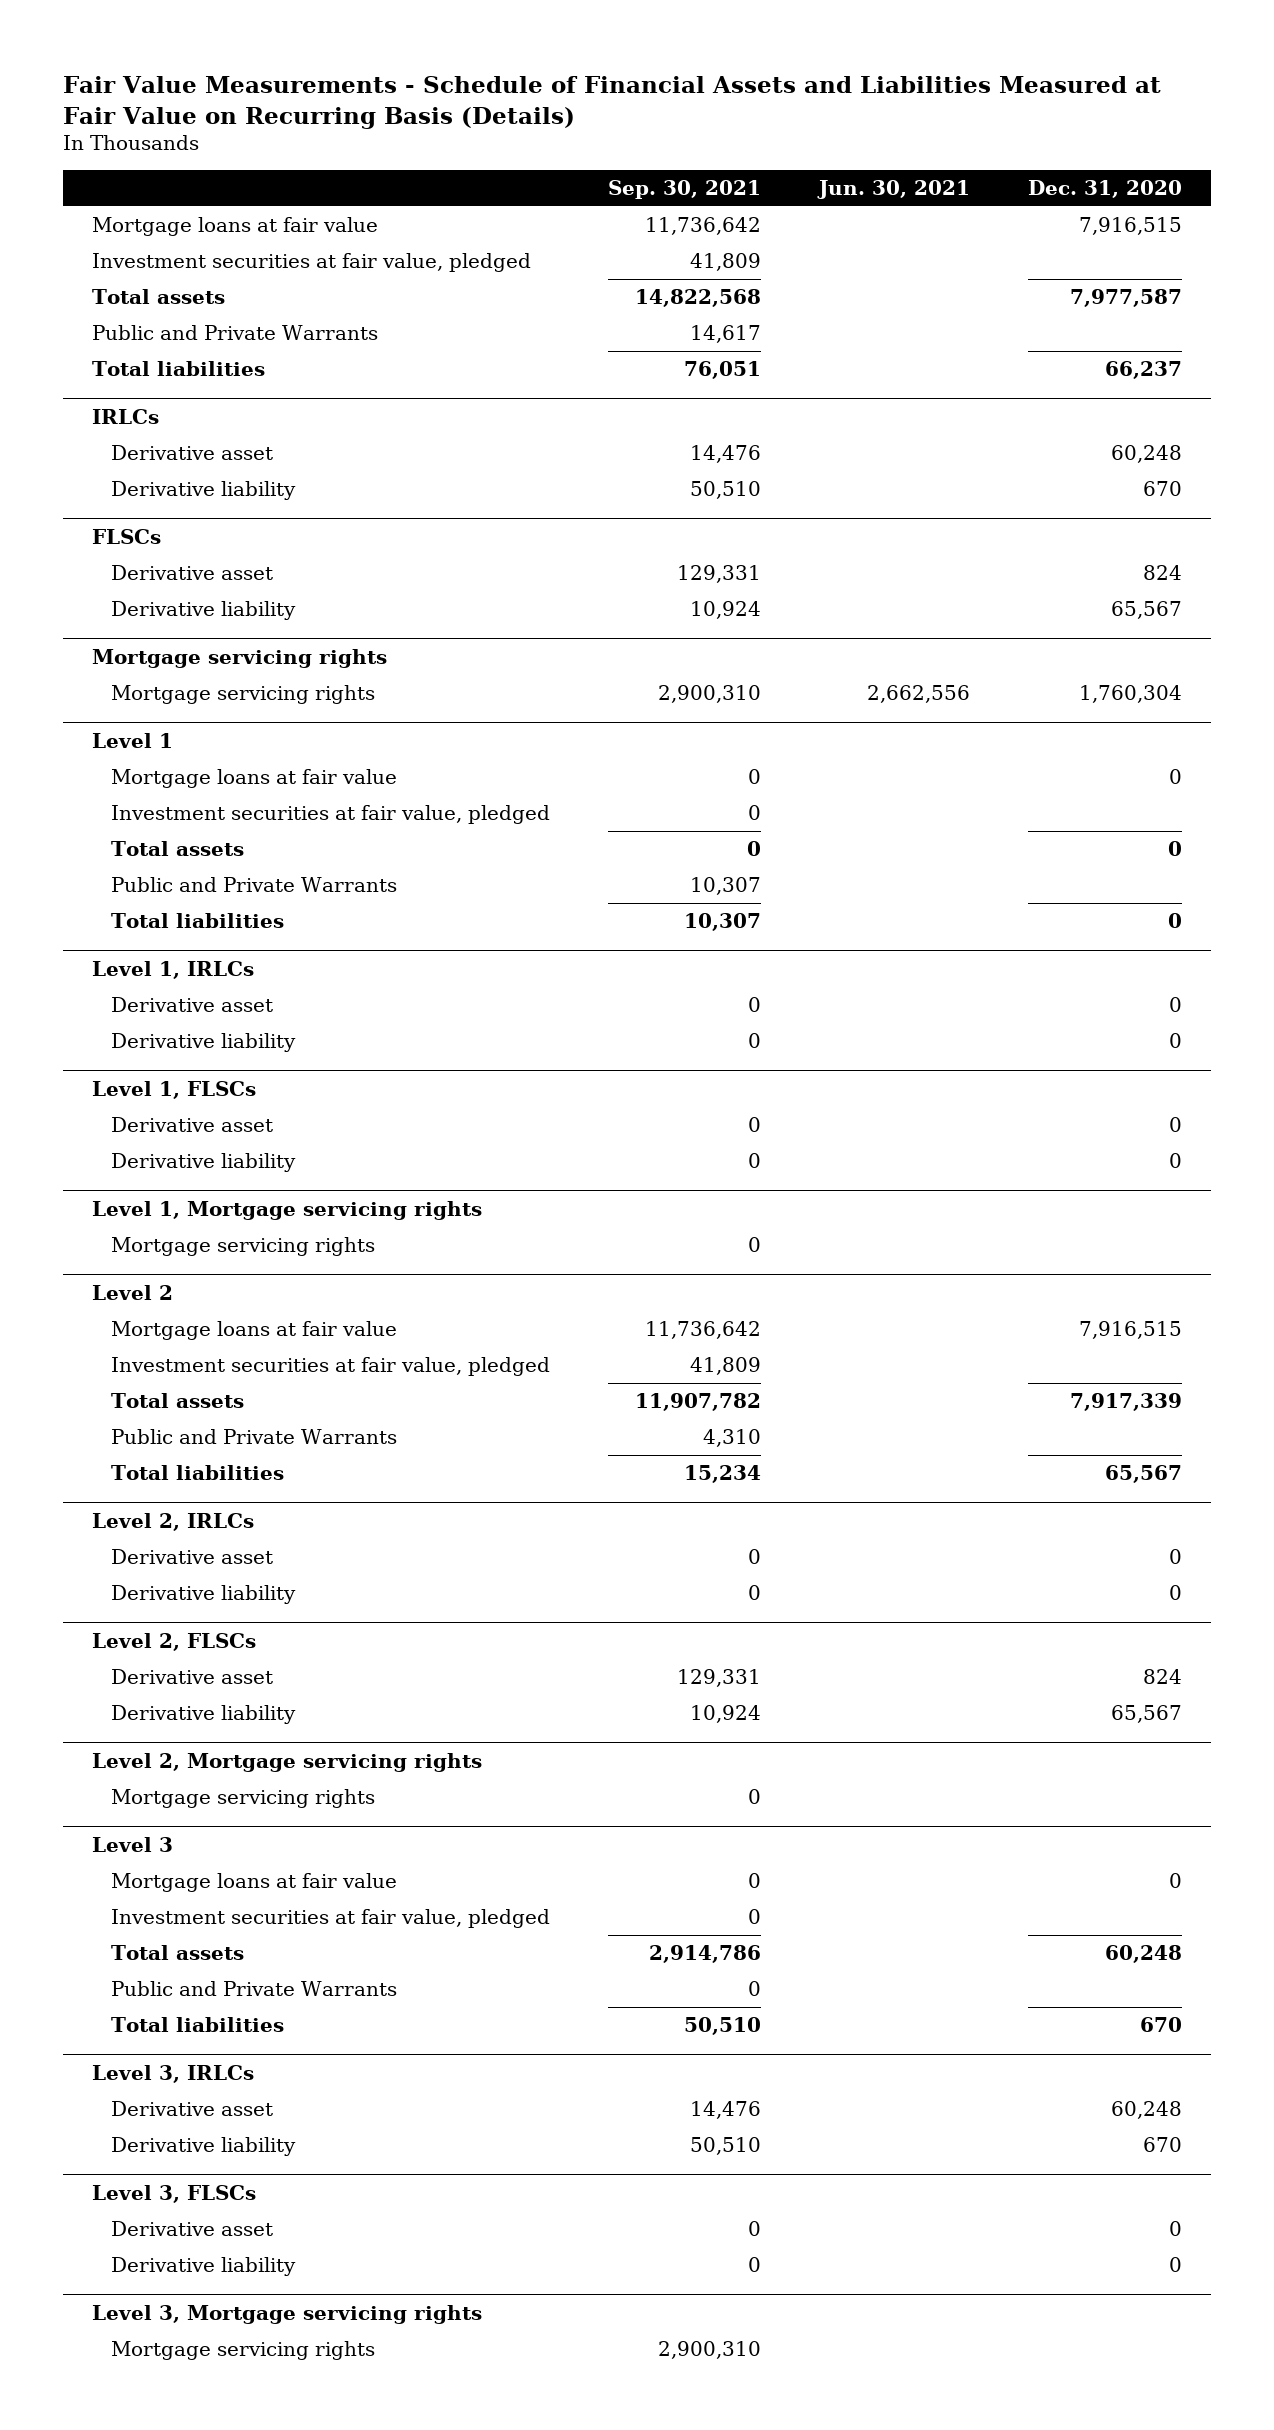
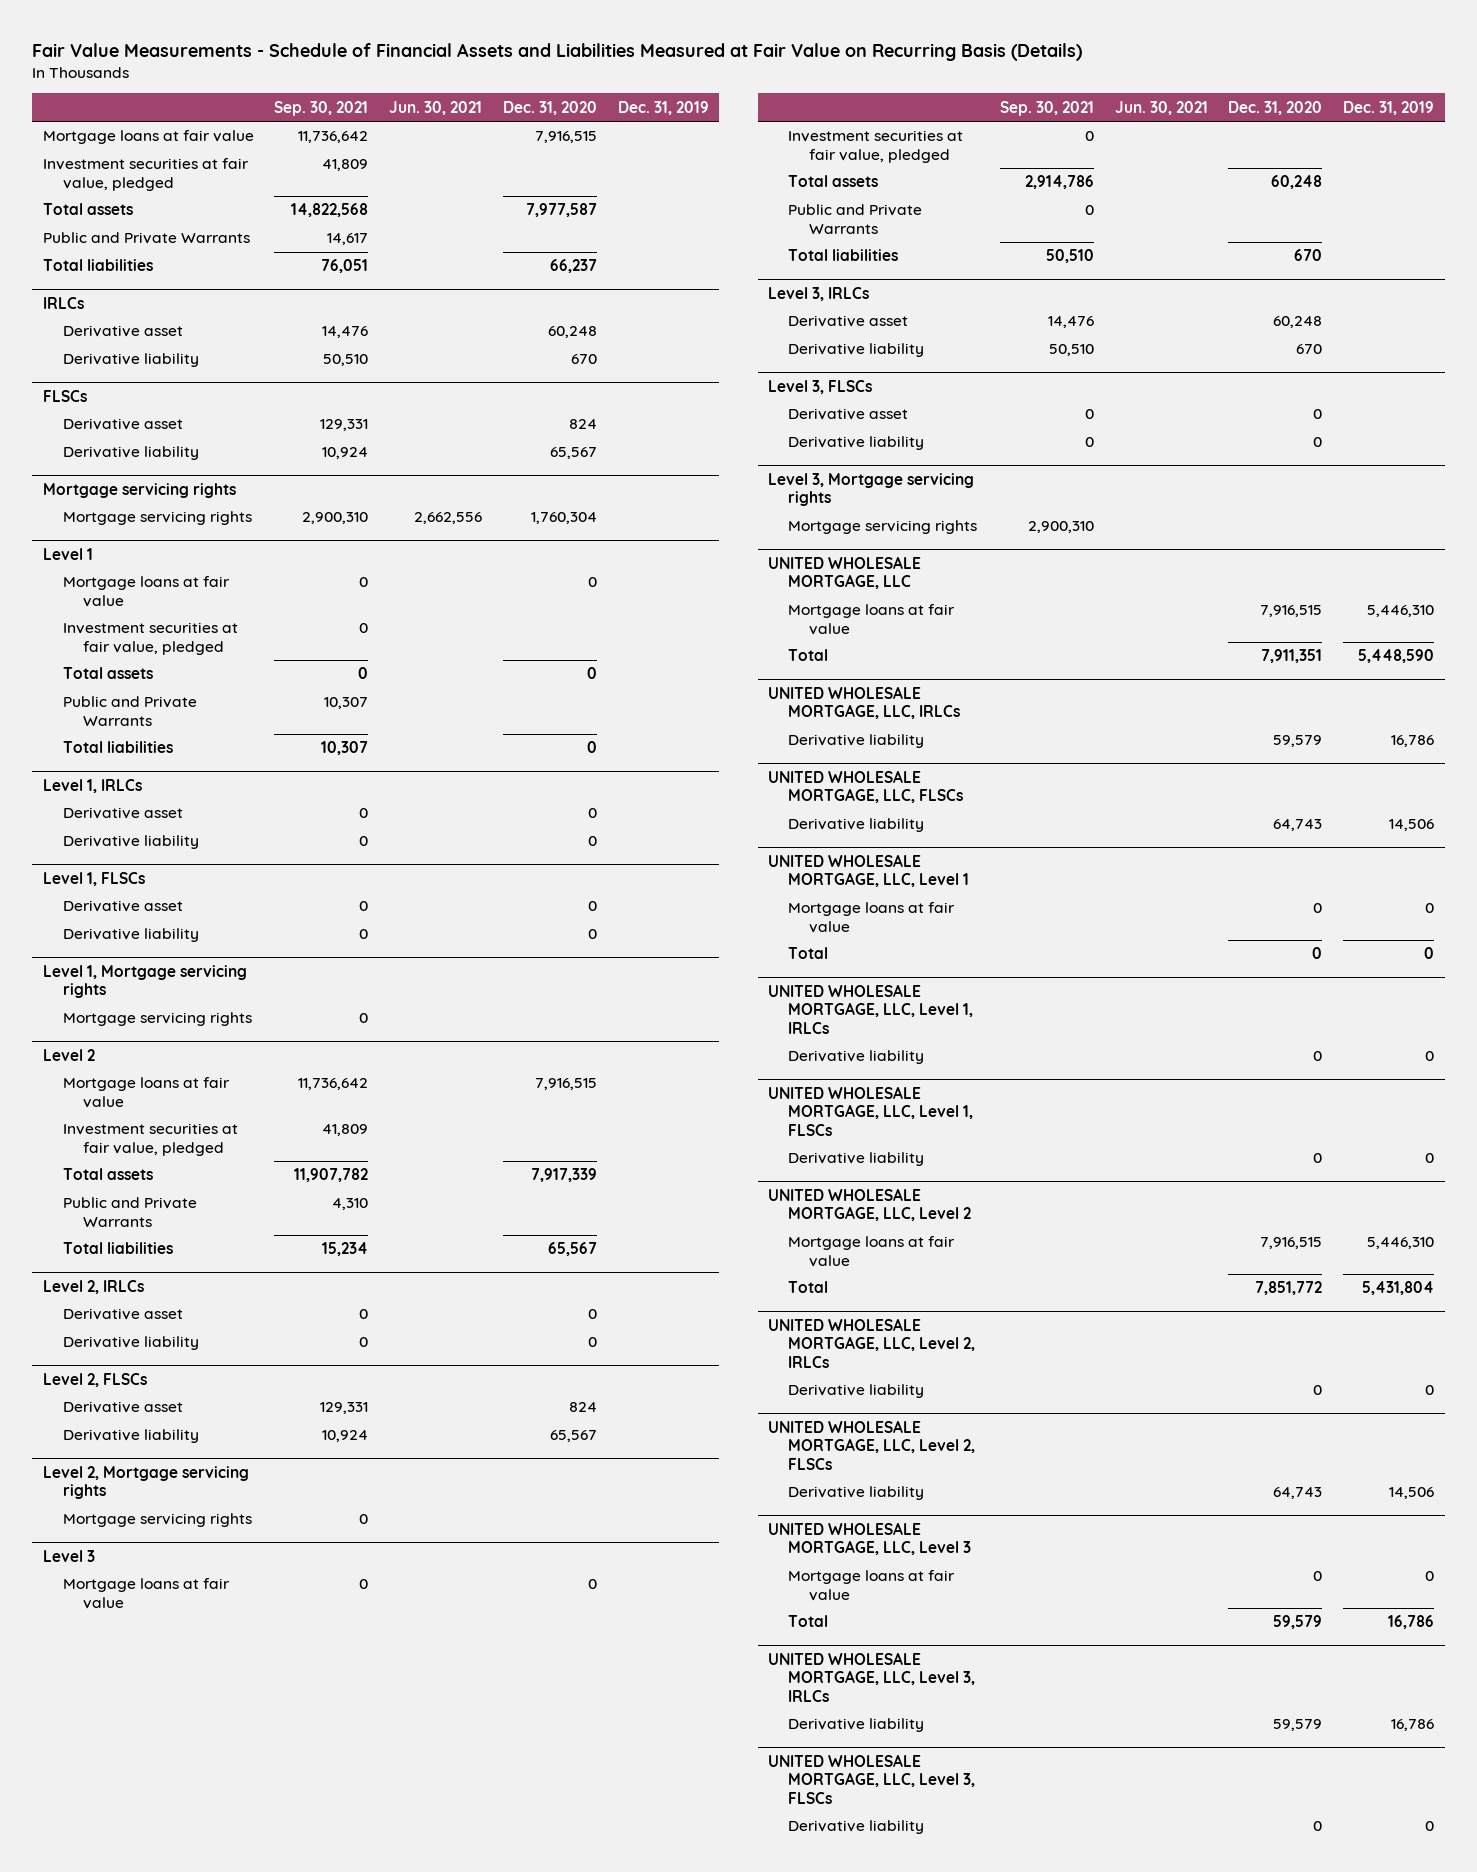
- | Sep. 30, 2021 | Jun. 30, 2021 | Dec. 31, 2020
+ | Sep. 30, 2021 | Jun. 30, 2021 | Dec. 31, 2020 | Dec. 31, 2019
+ UNITED WHOLESALE MORTGAGE, LLC
+ Mortgage loans at fair value | | | 7,916,515 | 5,446,310
+ Total | | | 7,911,351 | 5,448,590
+ UNITED WHOLESALE MORTGAGE, LLC, IRLCs
+ Derivative liability | | | 59,579 | 16,786
+ UNITED WHOLESALE MORTGAGE, LLC, FLSCs
+ Derivative liability | | | 64,743 | 14,506
+ UNITED WHOLESALE MORTGAGE, LLC, Level 1
+ Mortgage loans at fair value | | | 0 | 0
+ Total | | | 0 | 0
+ UNITED WHOLESALE MORTGAGE, LLC, Level 1, IRLCs
+ Derivative liability | | | 0 | 0
+ UNITED WHOLESALE MORTGAGE, LLC, Level 1, FLSCs
+ Derivative liability | | | 0 | 0
+ UNITED WHOLESALE MORTGAGE, LLC, Level 2
+ Mortgage loans at fair value | | | 7,916,515 | 5,446,310
+ Total | | | 7,851,772 | 5,431,804
+ UNITED WHOLESALE MORTGAGE, LLC, Level 2, IRLCs
+ Derivative liability | | | 0 | 0
+ UNITED WHOLESALE MORTGAGE, LLC, Level 2, FLSCs
+ Derivative liability | | | 64,743 | 14,506
+ UNITED WHOLESALE MORTGAGE, LLC, Level 3
+ Mortgage loans at fair value | | | 0 | 0
+ Total | | | 59,579 | 16,786
+ UNITED WHOLESALE MORTGAGE, LLC, Level 3, IRLCs
+ Derivative liability | | | 59,579 | 16,786
+ UNITED WHOLESALE MORTGAGE, LLC, Level 3, FLSCs
+ Derivative liability | | | 0 | 0

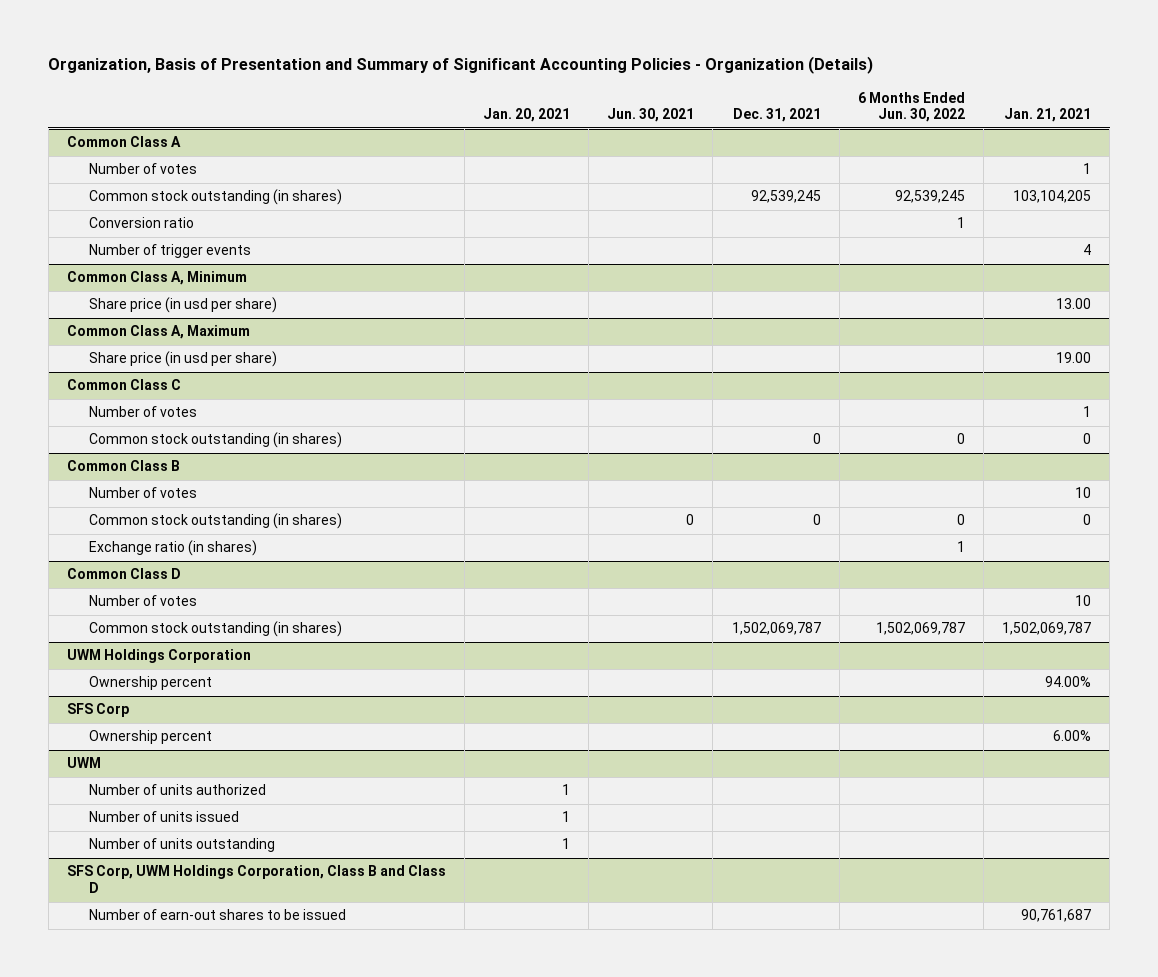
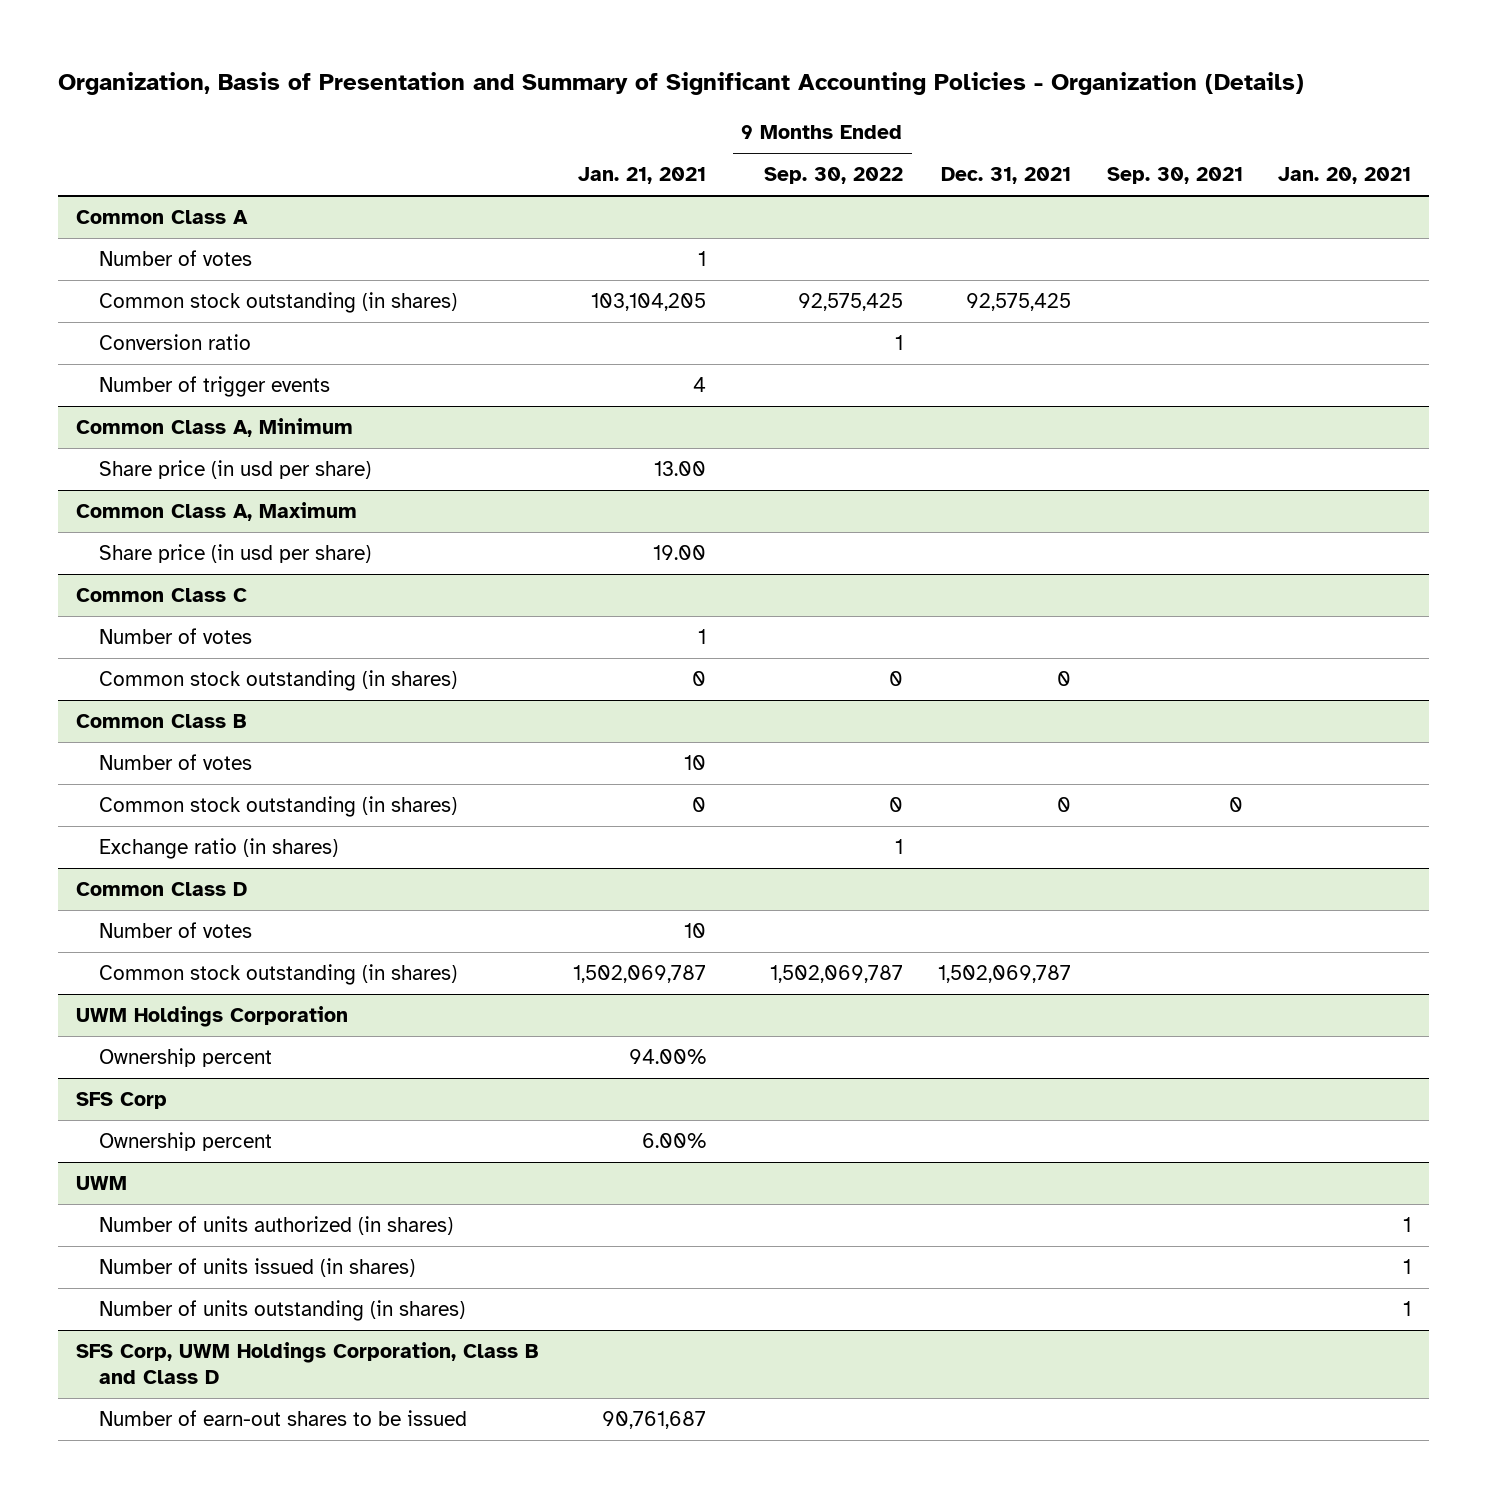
- | Jan. 20, 2021 | Jun. 30, 2021 | Dec. 31, 2021 | 6 Months Ended Jun. 30, 2022 | Jan. 21, 2021
+ | Jan. 21, 2021 | 9 Months Ended Sep. 30, 2022 | Dec. 31, 2021 | Sep. 30, 2021 | Jan. 20, 2021
@ Common Class A
- Common stock outstanding (in shares) | | | 92,539,245 | 92,539,245 | 103,104,205
+ Common stock outstanding (in shares) | 103,104,205 | 92,575,425 | 92,575,425 | |
@ UWM
- Number of units authorized | 1 | | | |
- Number of units issued | 1 | | | |
- Number of units outstanding | 1 | | | |
+ Number of units authorized (in shares) | | | | | 1
+ Number of units issued (in shares) | | | | | 1
+ Number of units outstanding (in shares) | | | | | 1

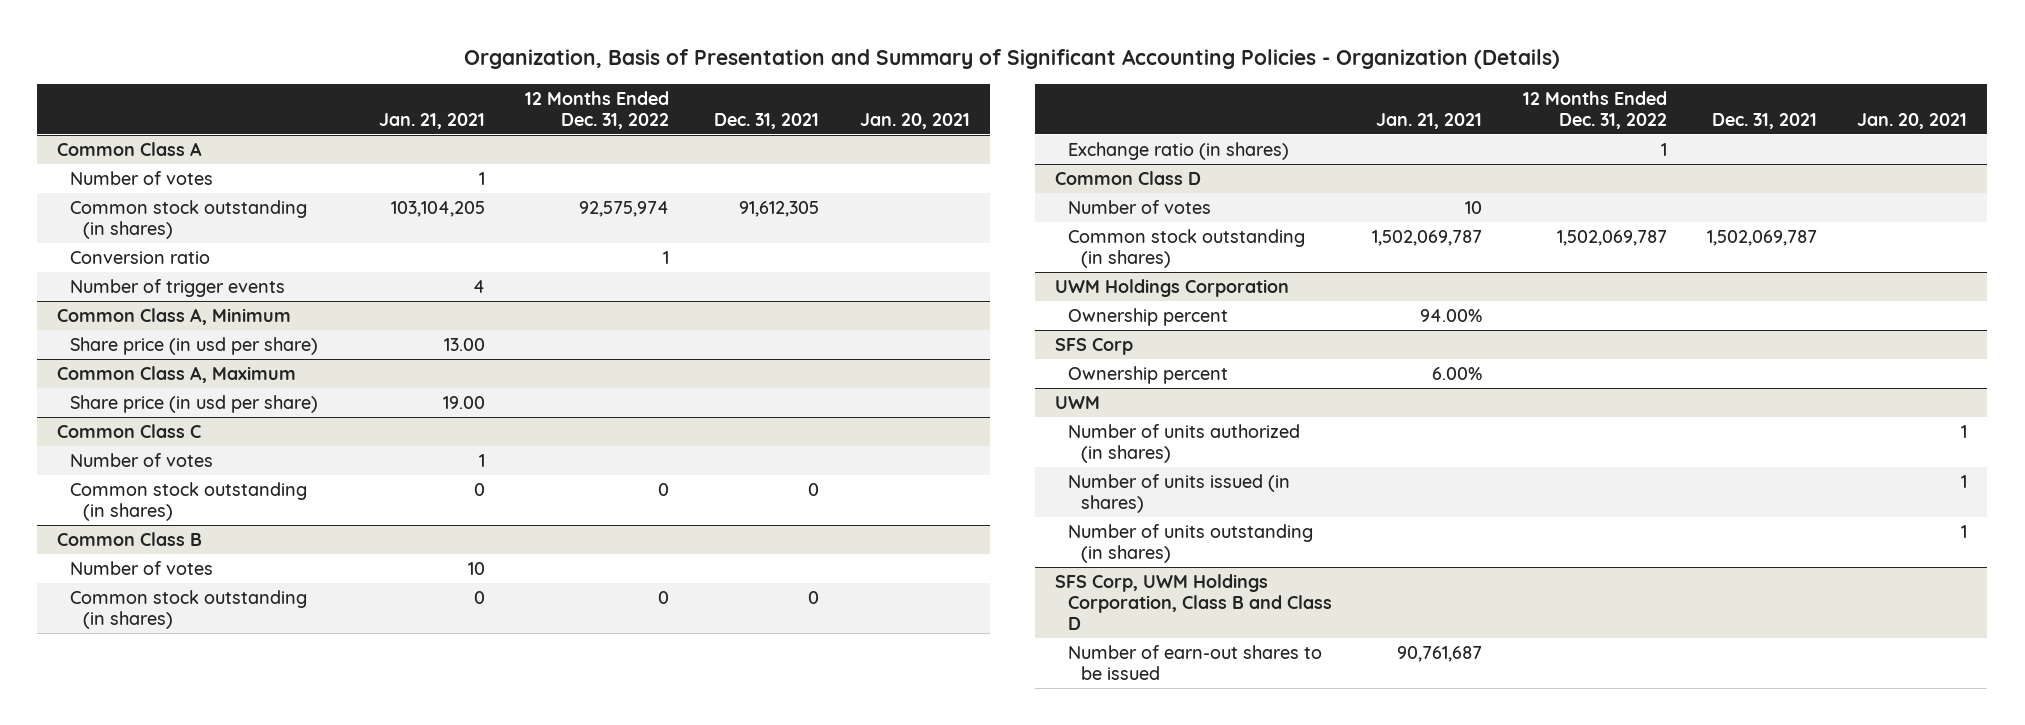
- | Jan. 21, 2021 | 9 Months Ended Sep. 30, 2022 | Dec. 31, 2021 | Sep. 30, 2021 | Jan. 20, 2021
+ | Jan. 21, 2021 | 12 Months Ended Dec. 31, 2022 | Dec. 31, 2021 | Jan. 20, 2021
@ Common Class A
- Common stock outstanding (in shares) | 103,104,205 | 92,575,425 | 92,575,425 | |
+ Common stock outstanding (in shares) | 103,104,205 | 92,575,974 | 91,612,305 |

